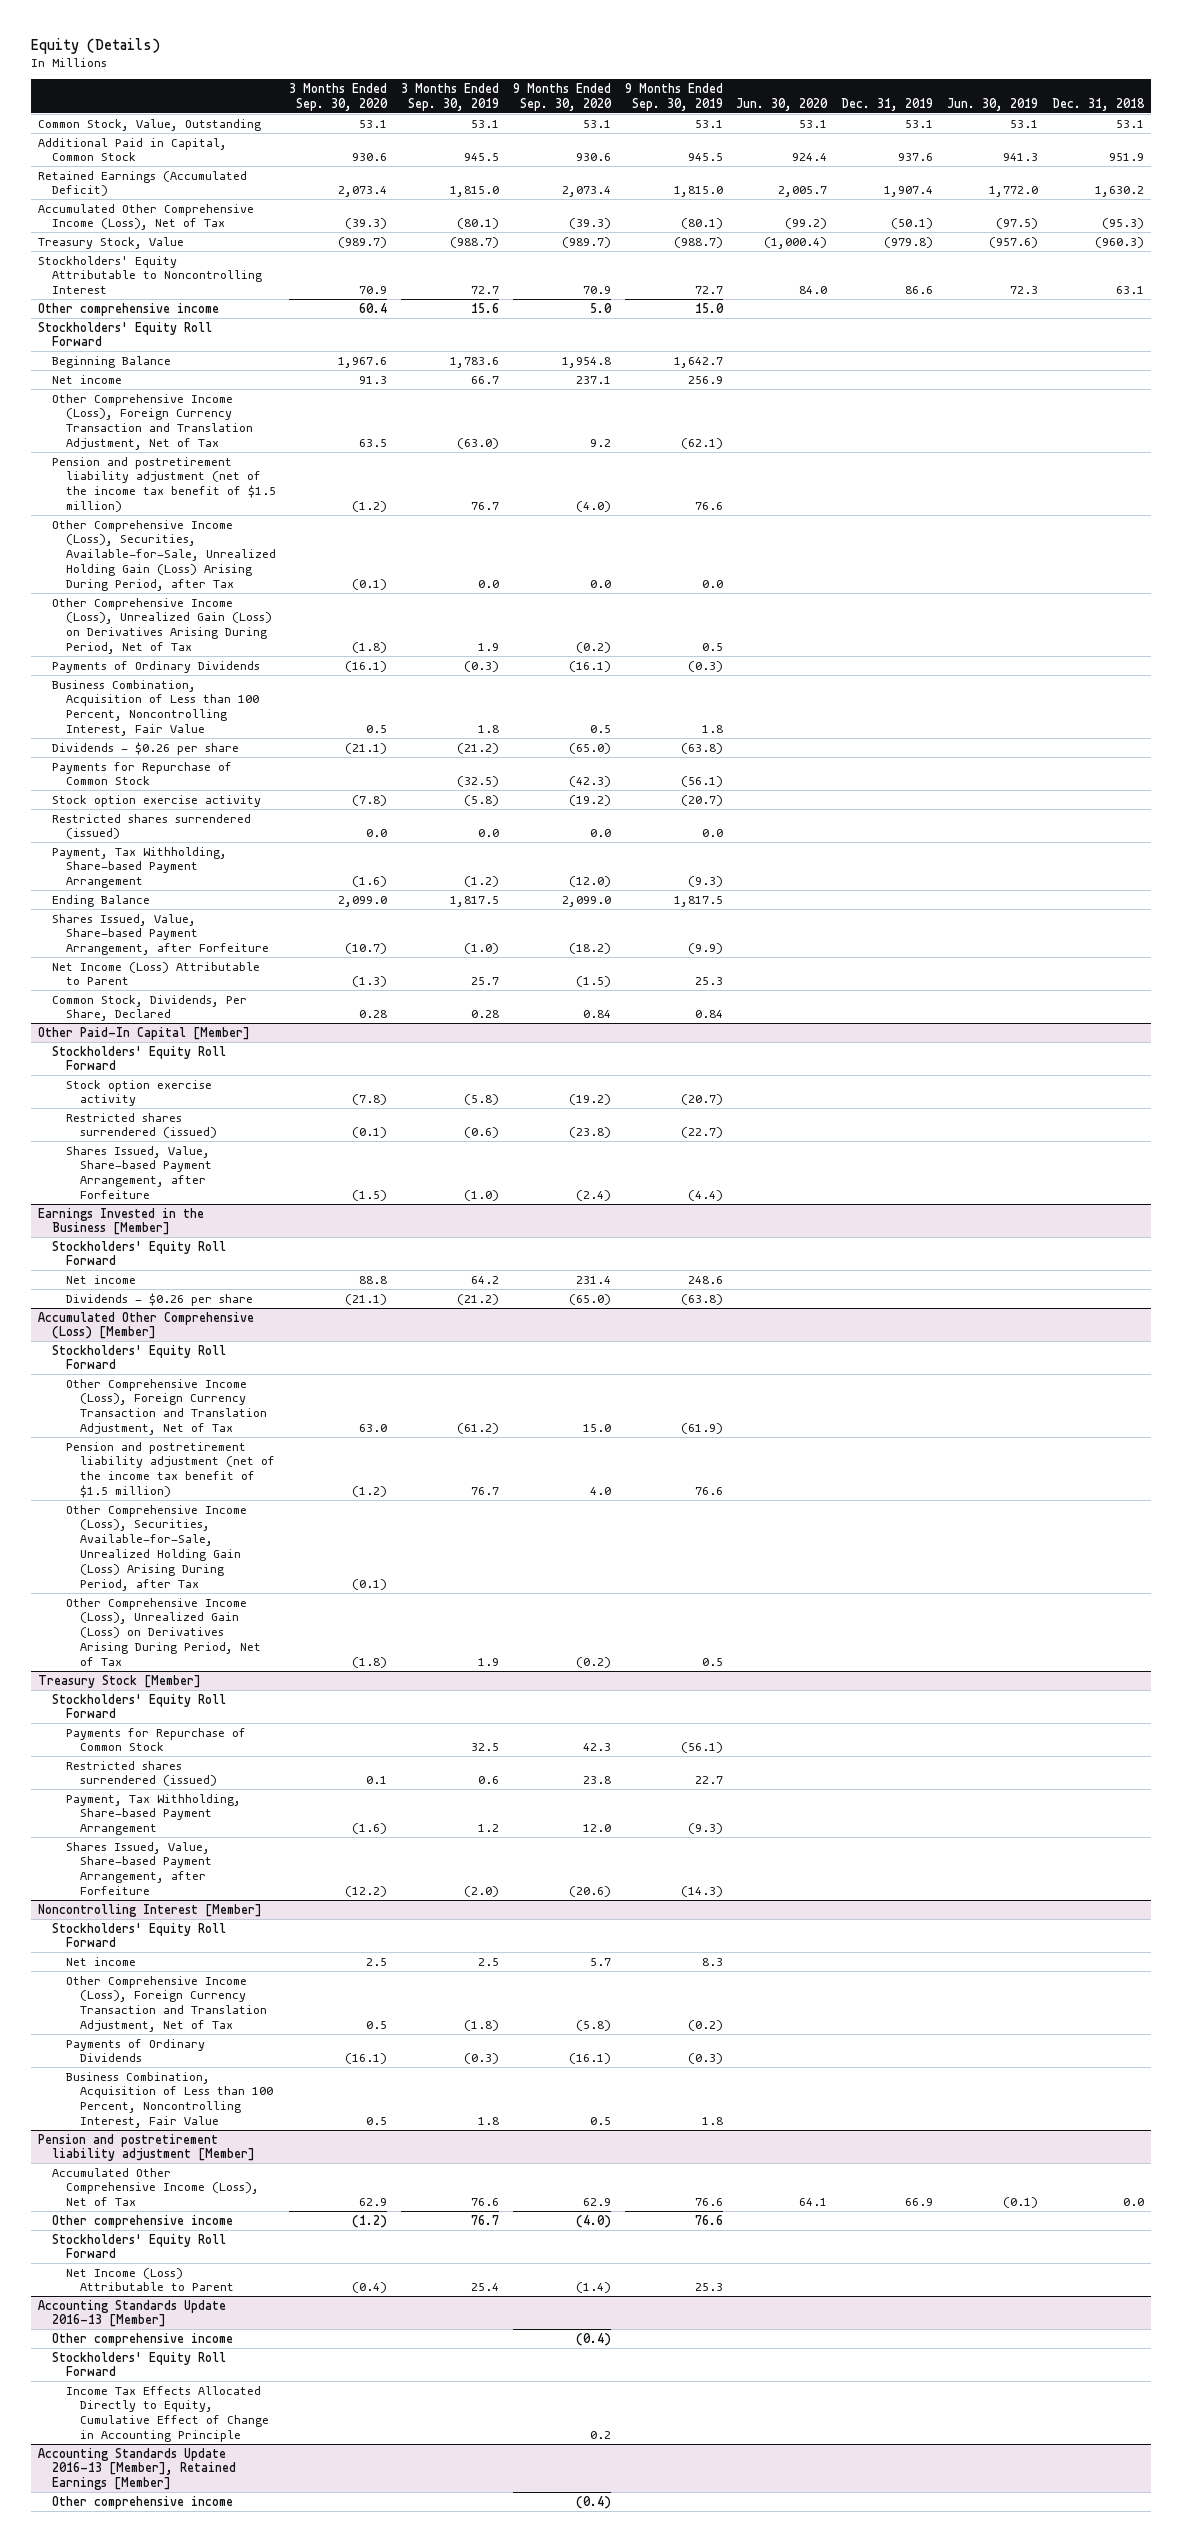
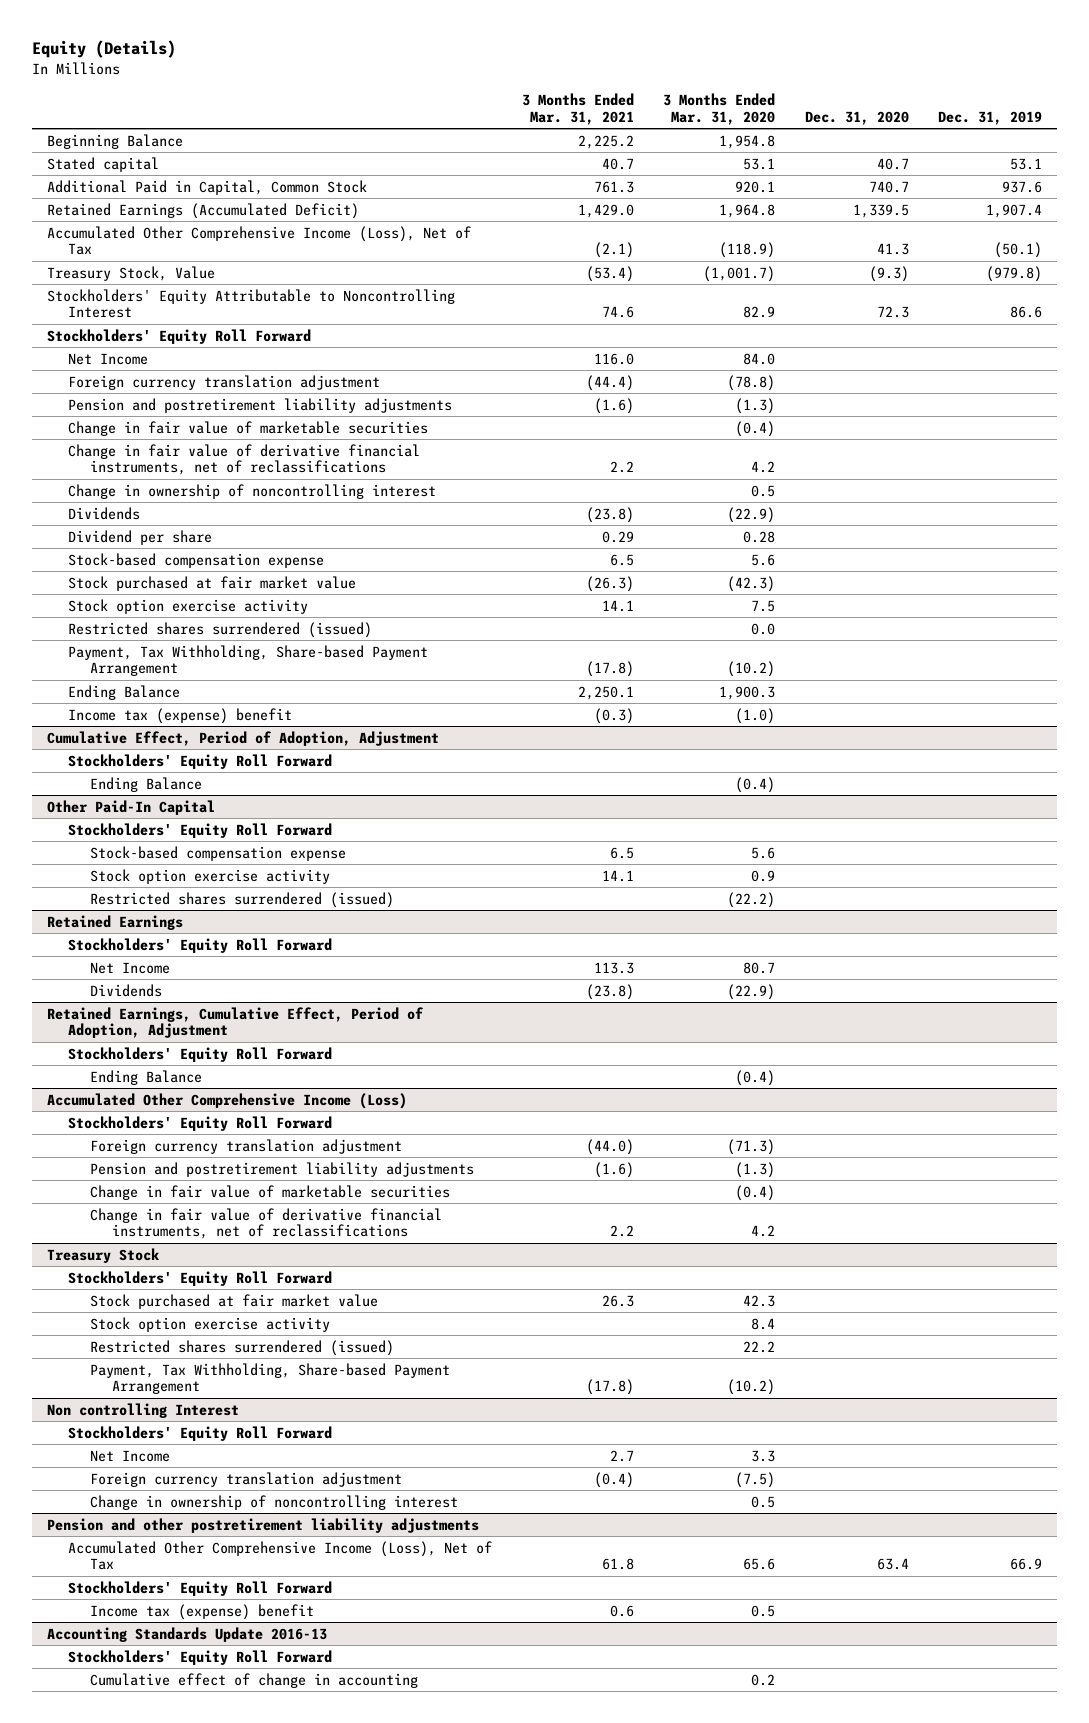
- | 3 Months Ended Sep. 30, 2020 | 3 Months Ended Sep. 30, 2019 | 9 Months Ended Sep. 30, 2020 | 9 Months Ended Sep. 30, 2019 | Jun. 30, 2020 | Dec. 31, 2019 | Jun. 30, 2019 | Dec. 31, 2018
+ | 3 Months Ended Mar. 31, 2021 | 3 Months Ended Mar. 31, 2020 | Dec. 31, 2020 | Dec. 31, 2019
- Common Stock, Value, Outstanding | 53.1 | 53.1 | 53.1 | 53.1 | 53.1 | 53.1 | 53.1 | 53.1
moved up: Beginning Balance | 2,225.2 | 1,954.8 | |
+ Stated capital | 40.7 | 53.1 | 40.7 | 53.1
- Other comprehensive income | 60.4 | 15.6 | 5.0 | 15.0 | | | |
- Net income | 91.3 | 66.7 | 237.1 | 256.9 | | | |
- Other Comprehensive Income (Loss), Foreign Currency Transaction and Translation Adjustment, Net of Tax | 63.5 | (63.0) | 9.2 | (62.1) | | | |
- Pension and postretirement liability adjustment (net of the income tax benefit of $1.5 million) | (1.2) | 76.7 | (4.0) | 76.6 | | | |
- Other Comprehensive Income (Loss), Securities, Available-for-Sale, Unrealized Holding Gain (Loss) Arising During Period, after Tax | (0.1) | 0.0 | 0.0 | 0.0 | | | |
- Other Comprehensive Income (Loss), Unrealized Gain (Loss) on Derivatives Arising During Period, Net of Tax | (1.8) | 1.9 | (0.2) | 0.5 | | | |
- Payments of Ordinary Dividends | (16.1) | (0.3) | (16.1) | (0.3) | | | |
- Business Combination, Acquisition of Less than 100 Percent, Noncontrolling Interest, Fair Value | 0.5 | 1.8 | 0.5 | 1.8 | | | |
- Dividends - $0.26 per share | (21.1) | (21.2) | (65.0) | (63.8) | | | |
- Payments for Repurchase of Common Stock | | (32.5) | (42.3) | (56.1) | | | |
+ Net Income | 116.0 | 84.0 | |
+ Foreign currency translation adjustment | (44.4) | (78.8) | |
+ Pension and postretirement liability adjustments | (1.6) | (1.3) | |
+ Change in fair value of marketable securities | | (0.4) | |
+ Change in fair value of derivative financial instruments, net of reclassifications | 2.2 | 4.2 | |
+ Change in ownership of noncontrolling interest | | 0.5 | |
+ Dividends | (23.8) | (22.9) | |
+ Dividend per share | 0.29 | 0.28 | |
+ Stock-based compensation expense | 6.5 | 5.6 | |
+ Stock purchased at fair market value | (26.3) | (42.3) | |
- Shares Issued, Value, Share-based Payment Arrangement, after Forfeiture | (10.7) | (1.0) | (18.2) | (9.9) | | | |
- Net Income (Loss) Attributable to Parent | (1.3) | 25.7 | (1.5) | 25.3 | | | |
- Common Stock, Dividends, Per Share, Declared | 0.28 | 0.28 | 0.84 | 0.84 | | | |
- Other Paid-In Capital [Member]
+ Income tax (expense) benefit | (0.3) | (1.0) | |
+ Cumulative Effect, Period of Adoption, Adjustment
+ Stockholders' Equity Roll Forward
+ Ending Balance | | (0.4) | |
+ Other Paid-In Capital
+ Stock-based compensation expense | 6.5 | 5.6 | |
- Shares Issued, Value, Share-based Payment Arrangement, after Forfeiture | (1.5) | (1.0) | (2.4) | (4.4) | | | |
- Earnings Invested in the Business [Member]
+ Retained Earnings
- Net income | 88.8 | 64.2 | 231.4 | 248.6 | | | |
- Dividends - $0.26 per share | (21.1) | (21.2) | (65.0) | (63.8) | | | |
- Accumulated Other Comprehensive (Loss) [Member]
+ Net Income | 113.3 | 80.7 | |
+ Dividends | (23.8) | (22.9) | |
+ Retained Earnings, Cumulative Effect, Period of Adoption, Adjustment
+ Stockholders' Equity Roll Forward
+ Ending Balance | | (0.4) | |
+ Accumulated Other Comprehensive Income (Loss)
- Other Comprehensive Income (Loss), Foreign Currency Transaction and Translation Adjustment, Net of Tax | 63.0 | (61.2) | 15.0 | (61.9) | | | |
- Pension and postretirement liability adjustment (net of the income tax benefit of $1.5 million) | (1.2) | 76.7 | 4.0 | 76.6 | | | |
- Other Comprehensive Income (Loss), Securities, Available-for-Sale, Unrealized Holding Gain (Loss) Arising During Period, after Tax | (0.1) | | | | | | |
- Other Comprehensive Income (Loss), Unrealized Gain (Loss) on Derivatives Arising During Period, Net of Tax | (1.8) | 1.9 | (0.2) | 0.5 | | | |
- Treasury Stock [Member]
+ Foreign currency translation adjustment | (44.0) | (71.3) | |
+ Pension and postretirement liability adjustments | (1.6) | (1.3) | |
+ Change in fair value of marketable securities | | (0.4) | |
+ Change in fair value of derivative financial instruments, net of reclassifications | 2.2 | 4.2 | |
+ Treasury Stock
- Payments for Repurchase of Common Stock | | 32.5 | 42.3 | (56.1) | | | |
+ Stock purchased at fair market value | 26.3 | 42.3 | |
+ Stock option exercise activity | | 8.4 | |
- Shares Issued, Value, Share-based Payment Arrangement, after Forfeiture | (12.2) | (2.0) | (20.6) | (14.3) | | | |
- Noncontrolling Interest [Member]
+ Non controlling Interest
- Net income | 2.5 | 2.5 | 5.7 | 8.3 | | | |
- Other Comprehensive Income (Loss), Foreign Currency Transaction and Translation Adjustment, Net of Tax | 0.5 | (1.8) | (5.8) | (0.2) | | | |
- Payments of Ordinary Dividends | (16.1) | (0.3) | (16.1) | (0.3) | | | |
- Business Combination, Acquisition of Less than 100 Percent, Noncontrolling Interest, Fair Value | 0.5 | 1.8 | 0.5 | 1.8 | | | |
- Pension and postretirement liability adjustment [Member]
+ Net Income | 2.7 | 3.3 | |
+ Foreign currency translation adjustment | (0.4) | (7.5) | |
+ Change in ownership of noncontrolling interest | | 0.5 | |
+ Pension and other postretirement liability adjustments
- Other comprehensive income | (1.2) | 76.7 | (4.0) | 76.6 | | | |
- Net Income (Loss) Attributable to Parent | (0.4) | 25.4 | (1.4) | 25.3 | | | |
- Accounting Standards Update 2016-13 [Member]
- Other comprehensive income | | | (0.4) | | | | |
+ Income tax (expense) benefit | 0.6 | 0.5 | |
+ Accounting Standards Update 2016-13
- Income Tax Effects Allocated Directly to Equity, Cumulative Effect of Change in Accounting Principle | | | 0.2 | | | | |
- Accounting Standards Update 2016-13 [Member], Retained Earnings [Member]
- Other comprehensive income | | | (0.4) | | | | |
+ Cumulative effect of change in accounting | | 0.2 | |

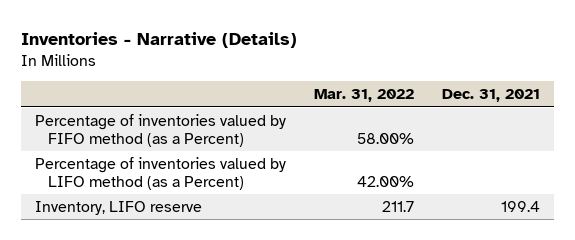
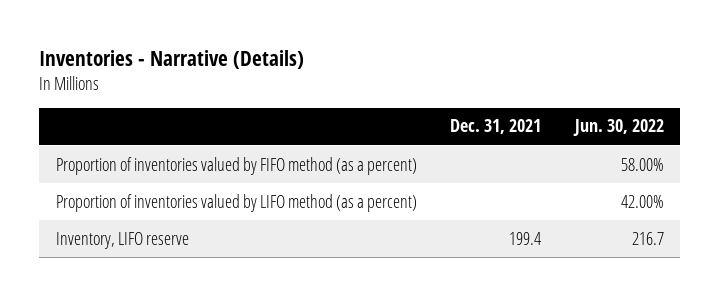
- | Mar. 31, 2022 | Dec. 31, 2021
+ | Dec. 31, 2021 | Jun. 30, 2022
- Percentage of inventories valued by FIFO method (as a Percent) | 58.00% |
- Percentage of inventories valued by LIFO method (as a Percent) | 42.00% |
+ Proportion of inventories valued by FIFO method (as a percent) | | 58.00%
+ Proportion of inventories valued by LIFO method (as a percent) | | 42.00%

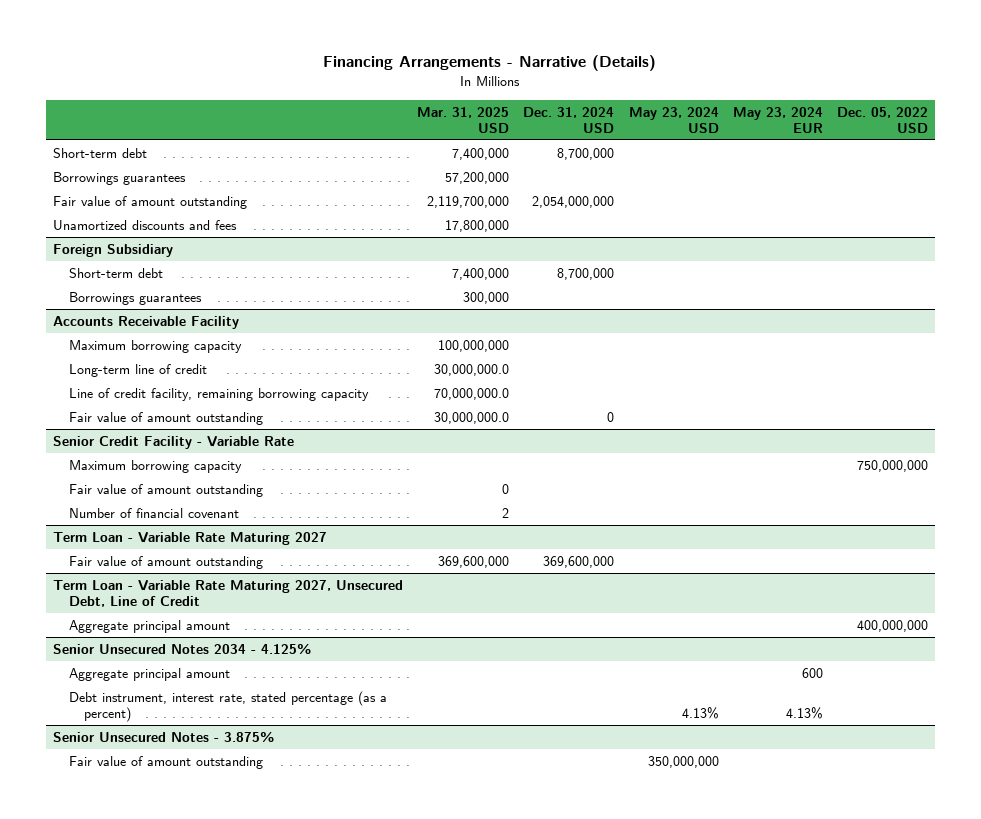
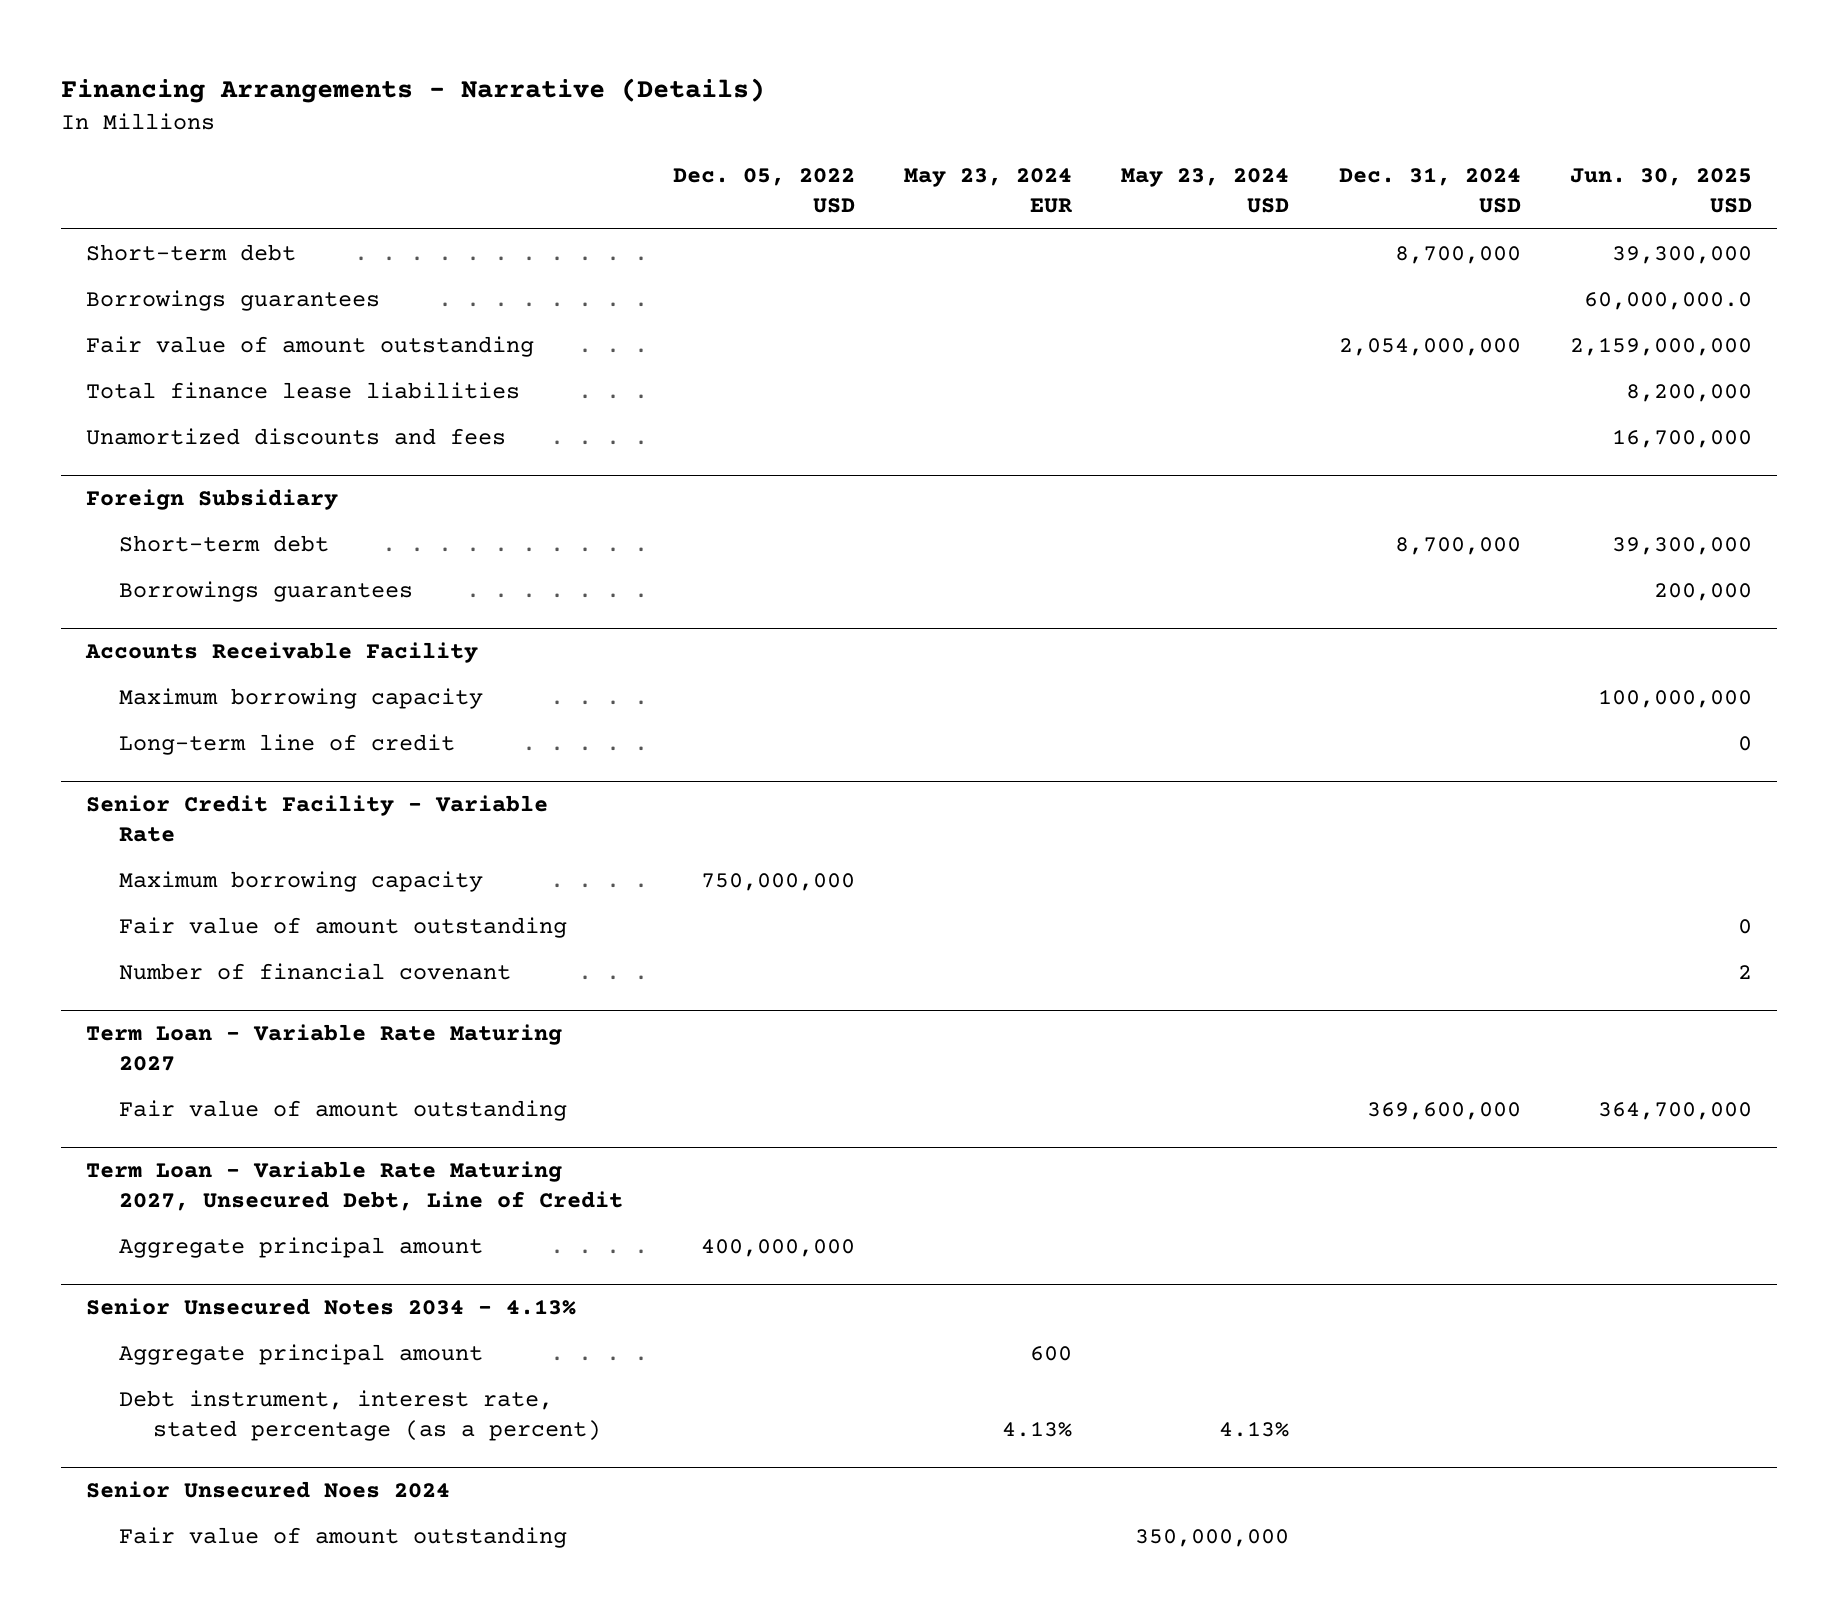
- | Mar. 31, 2025 USD | Dec. 31, 2024 USD | May 23, 2024 USD | May 23, 2024 EUR | Dec. 05, 2022 USD
+ | Dec. 05, 2022 USD | May 23, 2024 EUR | May 23, 2024 USD | Dec. 31, 2024 USD | Jun. 30, 2025 USD
+ Total finance lease liabilities | | | | | 8,200,000
@ Accounts Receivable Facility
- Line of credit facility, remaining borrowing capacity | 70,000,000.0 | | | |
- Fair value of amount outstanding | 30,000,000.0 | 0 | | |
- Senior Unsecured Notes 2034 - 4.125%
+ Senior Unsecured Notes 2034 - 4.13%
- Senior Unsecured Notes - 3.875%
+ Senior Unsecured Noes 2024

